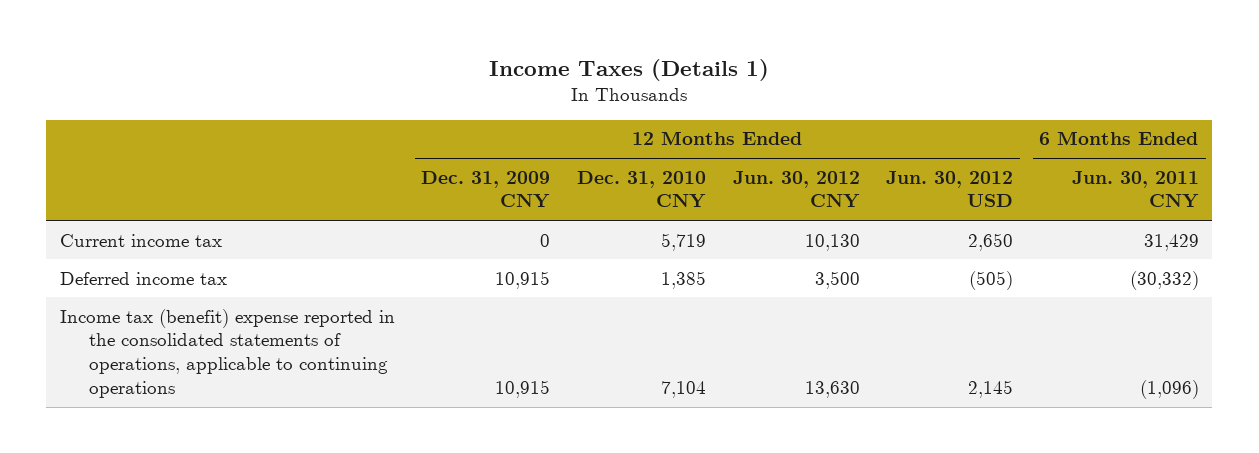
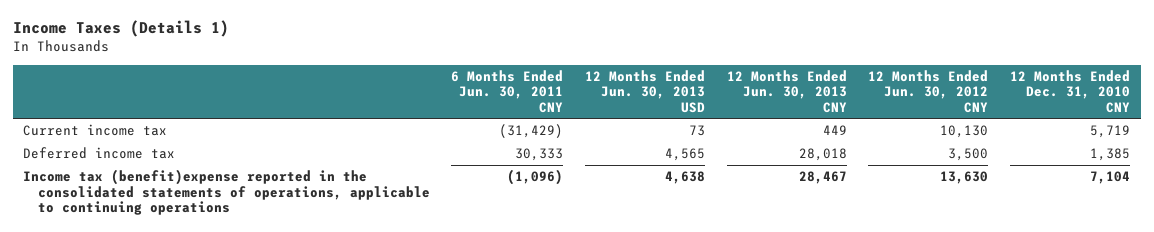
- | 12 Months Ended Dec. 31, 2009 CNY | 12 Months Ended Dec. 31, 2010 CNY | 12 Months Ended Jun. 30, 2012 CNY | 12 Months Ended Jun. 30, 2012 USD | 6 Months Ended Jun. 30, 2011 CNY
+ | 6 Months Ended Jun. 30, 2011 CNY | 12 Months Ended Jun. 30, 2013 USD | 12 Months Ended Jun. 30, 2013 CNY | 12 Months Ended Jun. 30, 2012 CNY | 12 Months Ended Dec. 31, 2010 CNY
- Current income tax | 0 | 5,719 | 10,130 | 2,650 | 31,429
- Deferred income tax | 10,915 | 1,385 | 3,500 | (505) | (30,332)
- Income tax (benefit) expense reported in the consolidated statements of operations, applicable to continuing operations | 10,915 | 7,104 | 13,630 | 2,145 | (1,096)
+ Current income tax | (31,429) | 73 | 449 | 10,130 | 5,719
+ Deferred income tax | 30,333 | 4,565 | 28,018 | 3,500 | 1,385
+ Income tax (benefit)expense reported in the consolidated statements of operations, applicable to continuing operations | (1,096) | 4,638 | 28,467 | 13,630 | 7,104

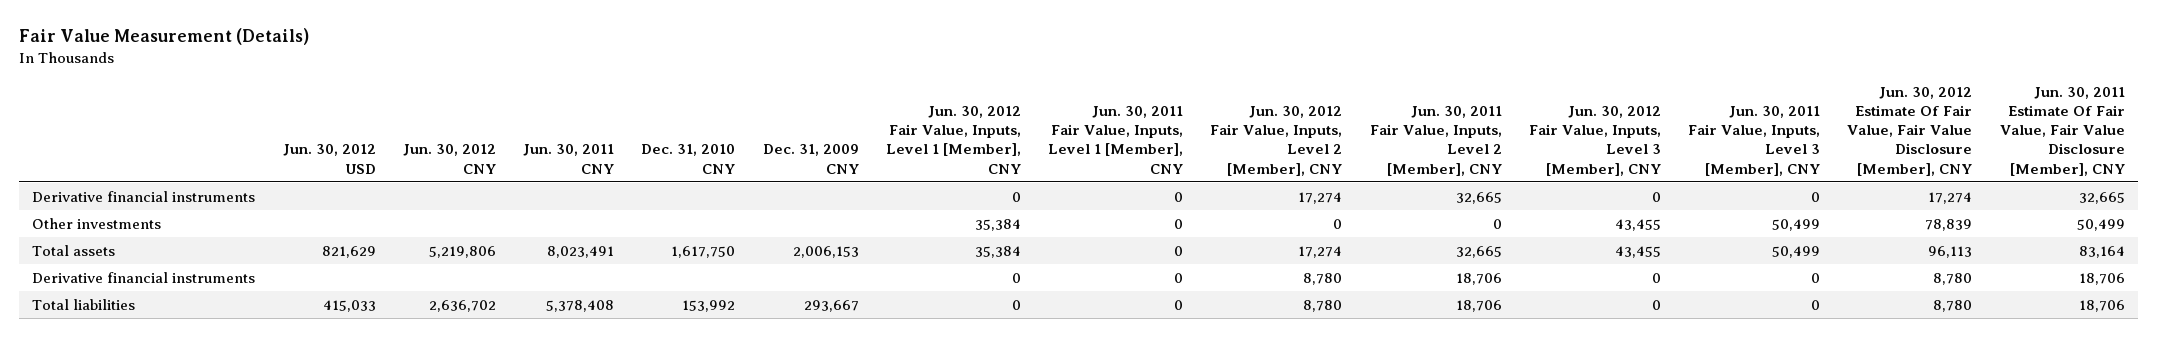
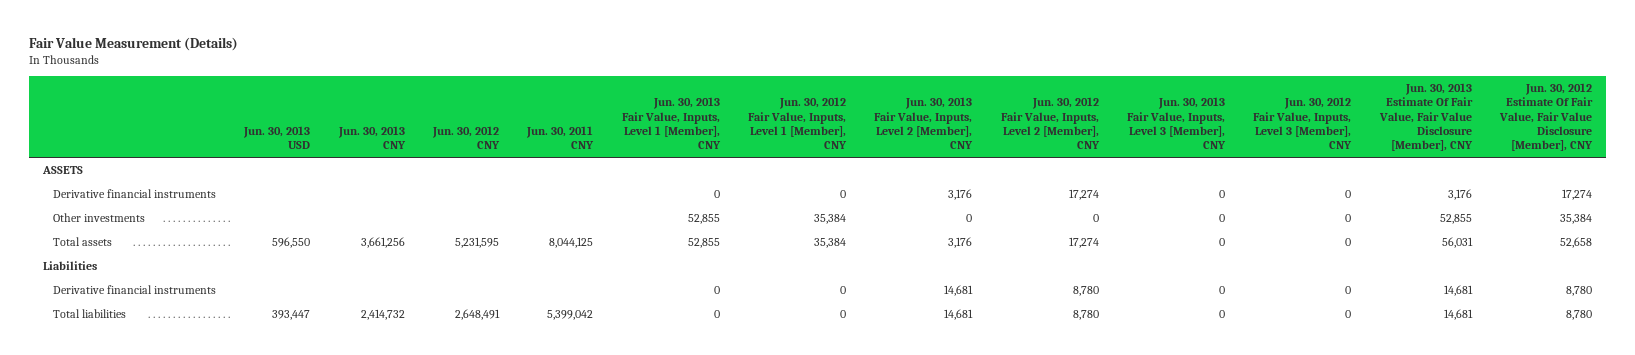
- | Jun. 30, 2012 USD | Jun. 30, 2012 CNY | Jun. 30, 2011 CNY | Dec. 31, 2010 CNY | Dec. 31, 2009 CNY | Jun. 30, 2012 Fair Value, Inputs, Level 1 [Member], CNY | Jun. 30, 2011 Fair Value, Inputs, Level 1 [Member], CNY | Jun. 30, 2012 Fair Value, Inputs, Level 2 [Member], CNY | Jun. 30, 2011 Fair Value, Inputs, Level 2 [Member], CNY | Jun. 30, 2012 Fair Value, Inputs, Level 3 [Member], CNY | Jun. 30, 2011 Fair Value, Inputs, Level 3 [Member], CNY | Jun. 30, 2012 Estimate Of Fair Value, Fair Value Disclosure [Member], CNY | Jun. 30, 2011 Estimate Of Fair Value, Fair Value Disclosure [Member], CNY
+ | Jun. 30, 2013 USD | Jun. 30, 2013 CNY | Jun. 30, 2012 CNY | Jun. 30, 2011 CNY | Jun. 30, 2013 Fair Value, Inputs, Level 1 [Member], CNY | Jun. 30, 2012 Fair Value, Inputs, Level 1 [Member], CNY | Jun. 30, 2013 Fair Value, Inputs, Level 2 [Member], CNY | Jun. 30, 2012 Fair Value, Inputs, Level 2 [Member], CNY | Jun. 30, 2013 Fair Value, Inputs, Level 3 [Member], CNY | Jun. 30, 2012 Fair Value, Inputs, Level 3 [Member], CNY | Jun. 30, 2013 Estimate Of Fair Value, Fair Value Disclosure [Member], CNY | Jun. 30, 2012 Estimate Of Fair Value, Fair Value Disclosure [Member], CNY
+ ASSETS
- Other investments | | | | | | 35,384 | 0 | 0 | 0 | 43,455 | 50,499 | 78,839 | 50,499
- Total assets | 821,629 | 5,219,806 | 8,023,491 | 1,617,750 | 2,006,153 | 35,384 | 0 | 17,274 | 32,665 | 43,455 | 50,499 | 96,113 | 83,164
+ Other investments | | | | | 52,855 | 35,384 | 0 | 0 | 0 | 0 | 52,855 | 35,384
+ Total assets | 596,550 | 3,661,256 | 5,231,595 | 8,044,125 | 52,855 | 35,384 | 3,176 | 17,274 | 0 | 0 | 56,031 | 52,658
+ Liabilities
- Total liabilities | 415,033 | 2,636,702 | 5,378,408 | 153,992 | 293,667 | 0 | 0 | 8,780 | 18,706 | 0 | 0 | 8,780 | 18,706
+ Total liabilities | 393,447 | 2,414,732 | 2,648,491 | 5,399,042 | 0 | 0 | 14,681 | 8,780 | 0 | 0 | 14,681 | 8,780

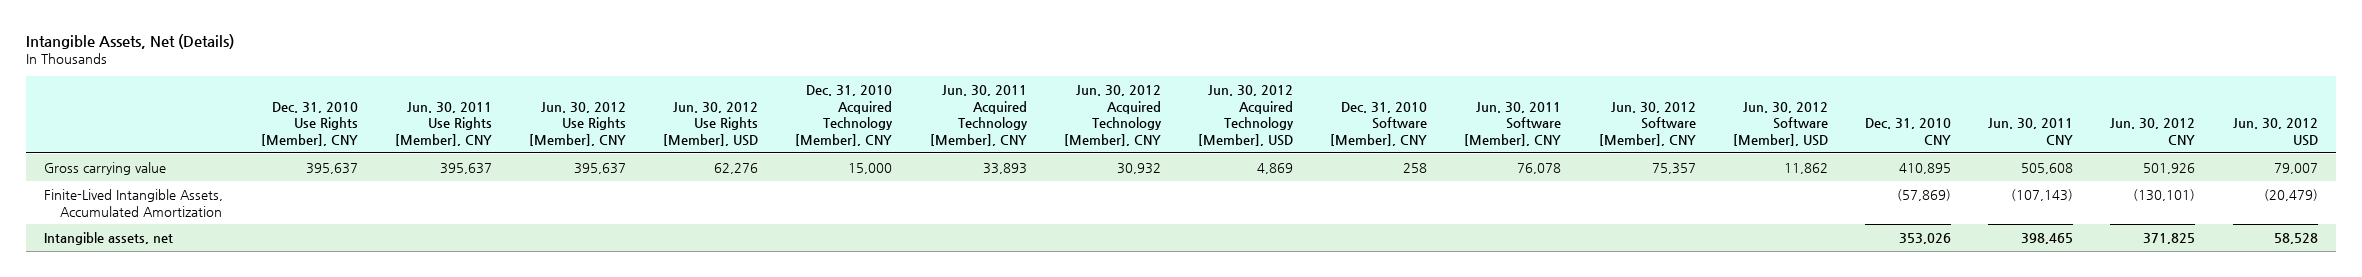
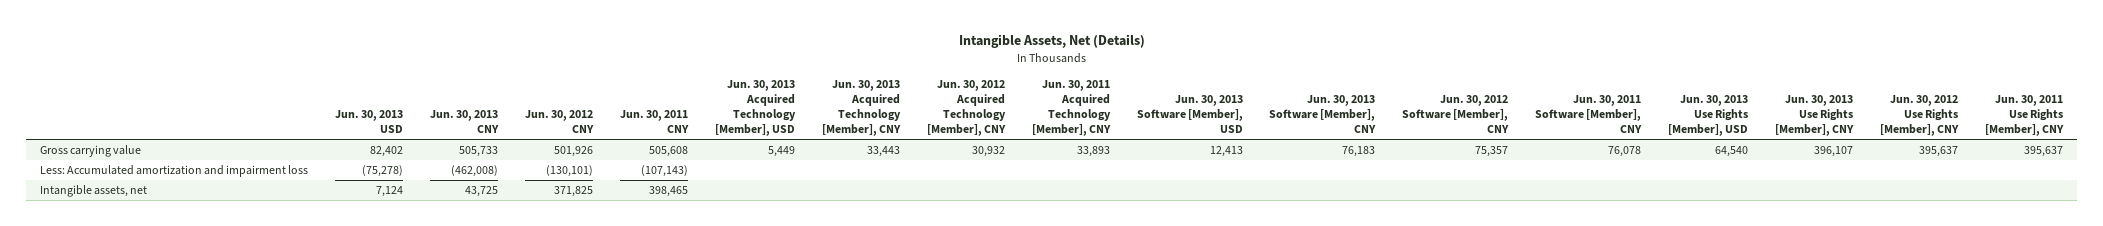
- | Dec. 31, 2010 Use Rights [Member], CNY | Jun. 30, 2011 Use Rights [Member], CNY | Jun. 30, 2012 Use Rights [Member], CNY | Jun. 30, 2012 Use Rights [Member], USD | Dec. 31, 2010 Acquired Technology [Member], CNY | Jun. 30, 2011 Acquired Technology [Member], CNY | Jun. 30, 2012 Acquired Technology [Member], CNY | Jun. 30, 2012 Acquired Technology [Member], USD | Dec. 31, 2010 Software [Member], CNY | Jun. 30, 2011 Software [Member], CNY | Jun. 30, 2012 Software [Member], CNY | Jun. 30, 2012 Software [Member], USD | Dec. 31, 2010 CNY | Jun. 30, 2011 CNY | Jun. 30, 2012 CNY | Jun. 30, 2012 USD
+ | Jun. 30, 2013 USD | Jun. 30, 2013 CNY | Jun. 30, 2012 CNY | Jun. 30, 2011 CNY | Jun. 30, 2013 Acquired Technology [Member], USD | Jun. 30, 2013 Acquired Technology [Member], CNY | Jun. 30, 2012 Acquired Technology [Member], CNY | Jun. 30, 2011 Acquired Technology [Member], CNY | Jun. 30, 2013 Software [Member], USD | Jun. 30, 2013 Software [Member], CNY | Jun. 30, 2012 Software [Member], CNY | Jun. 30, 2011 Software [Member], CNY | Jun. 30, 2013 Use Rights [Member], USD | Jun. 30, 2013 Use Rights [Member], CNY | Jun. 30, 2012 Use Rights [Member], CNY | Jun. 30, 2011 Use Rights [Member], CNY
- Finite-Lived Intangible Assets, Accumulated Amortization | | | | | | | | | | | | | (57,869) | (107,143) | (130,101) | (20,479)
+ Less: Accumulated amortization and impairment loss | (75,278) | (462,008) | (130,101) | (107,143) | | | | | | | | | | | |

